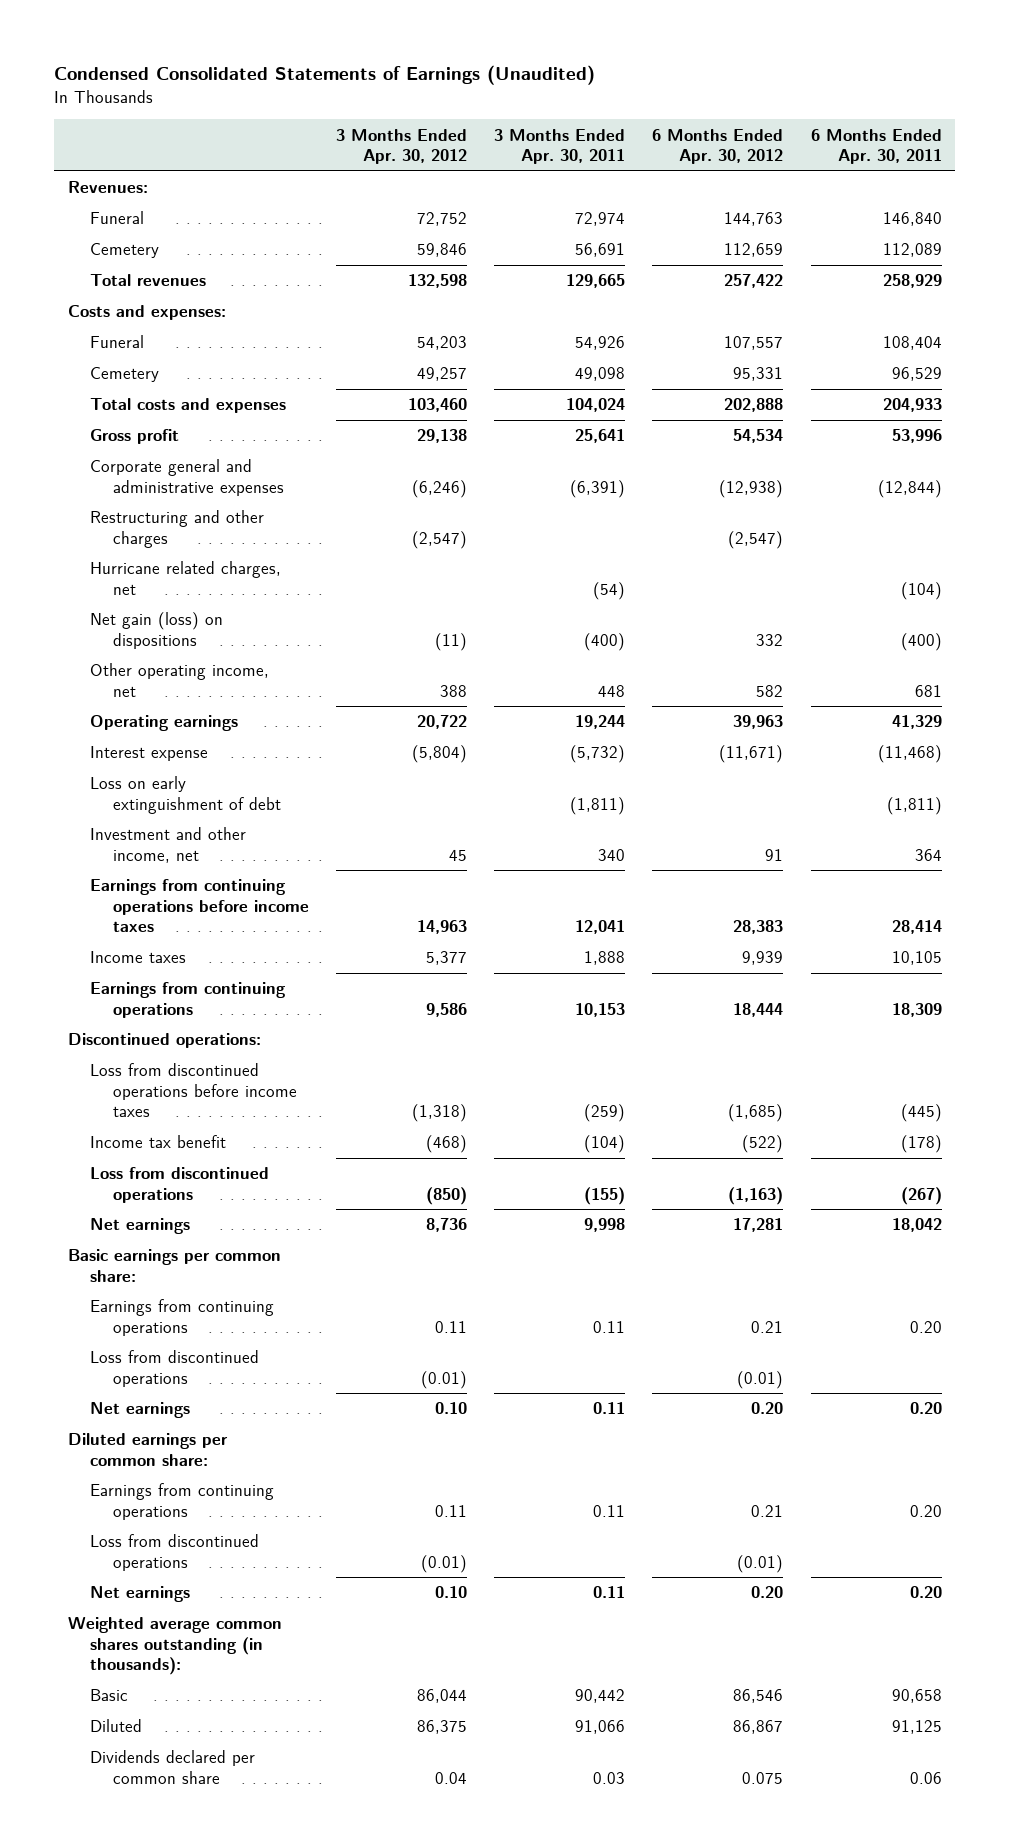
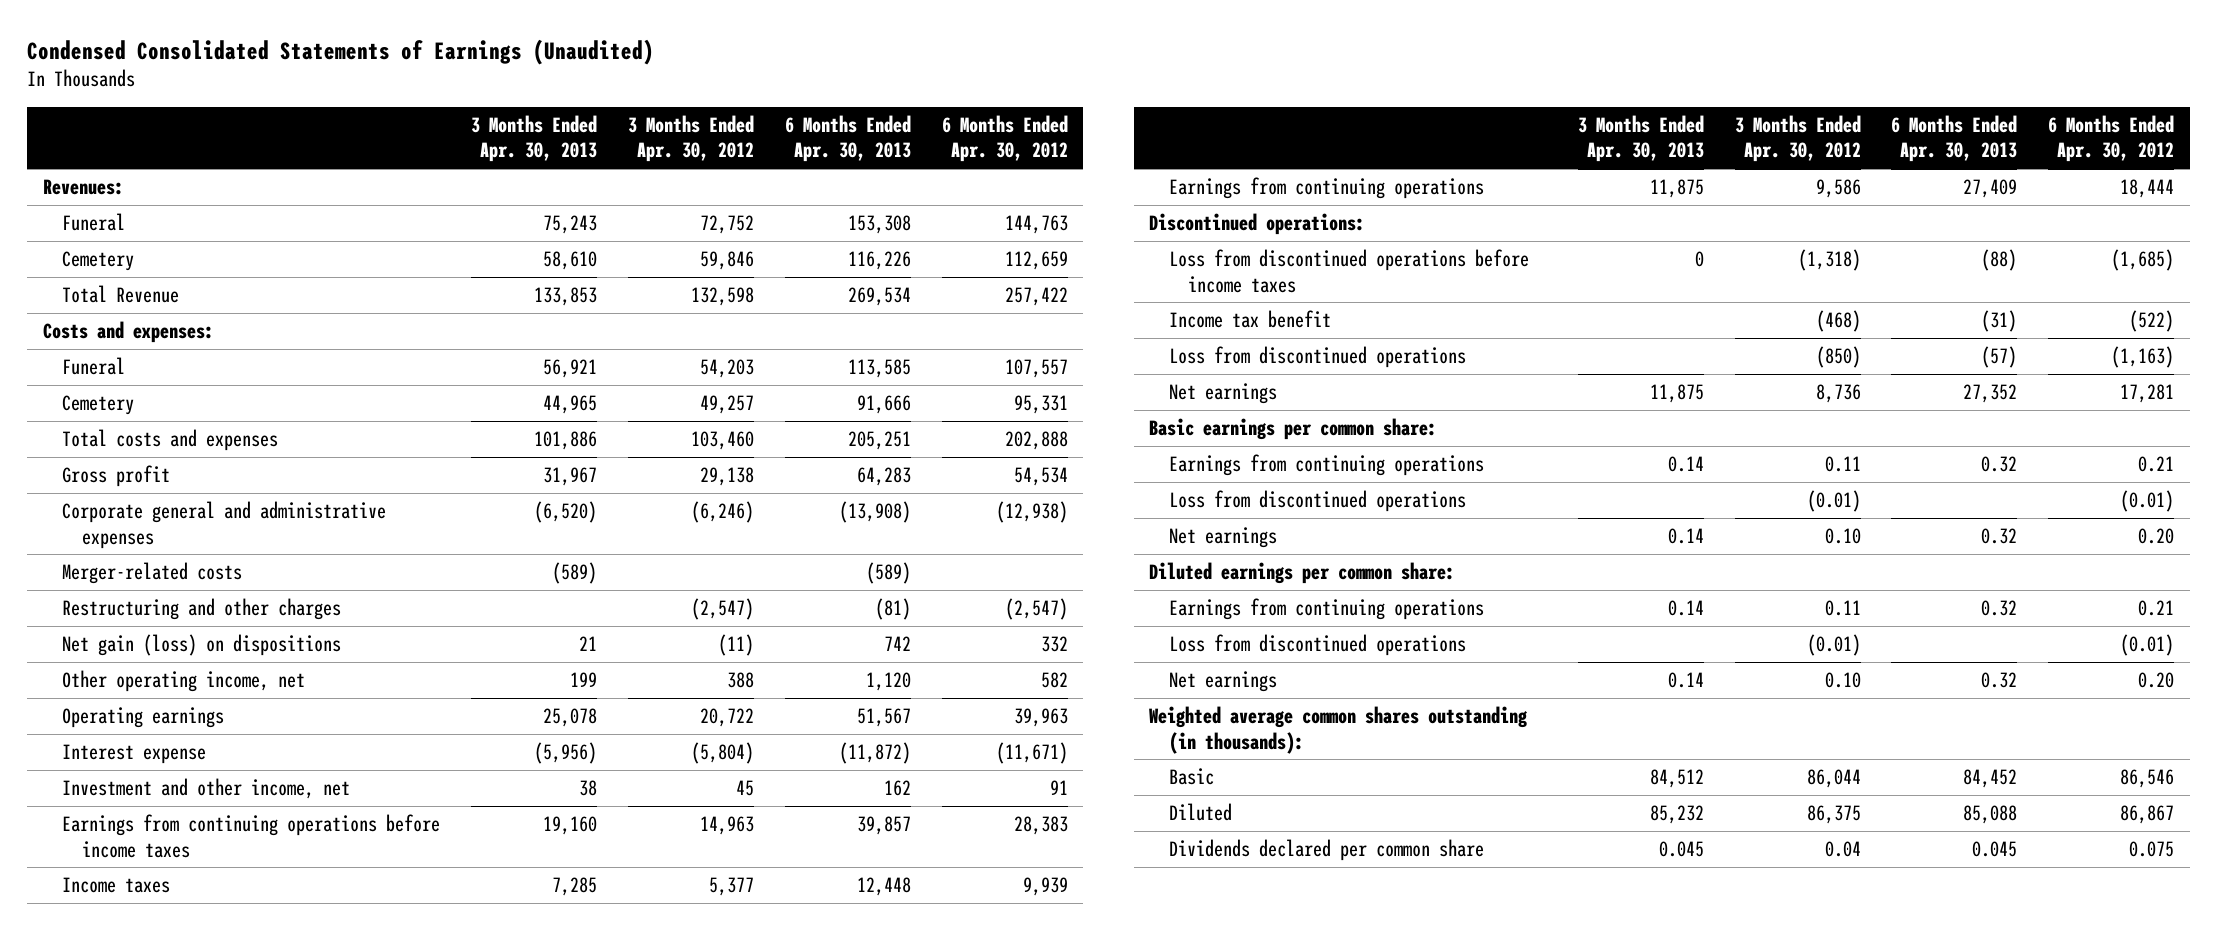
- | 3 Months Ended Apr. 30, 2012 | 3 Months Ended Apr. 30, 2011 | 6 Months Ended Apr. 30, 2012 | 6 Months Ended Apr. 30, 2011
+ | 3 Months Ended Apr. 30, 2013 | 3 Months Ended Apr. 30, 2012 | 6 Months Ended Apr. 30, 2013 | 6 Months Ended Apr. 30, 2012
- Total revenues | 132,598 | 129,665 | 257,422 | 258,929
+ Total Revenue | 133,853 | 132,598 | 269,534 | 257,422
+ Merger-related costs | (589) | | (589) |
- Hurricane related charges, net | | (54) | | (104)
- Loss on early extinguishment of debt | | (1,811) | | (1,811)

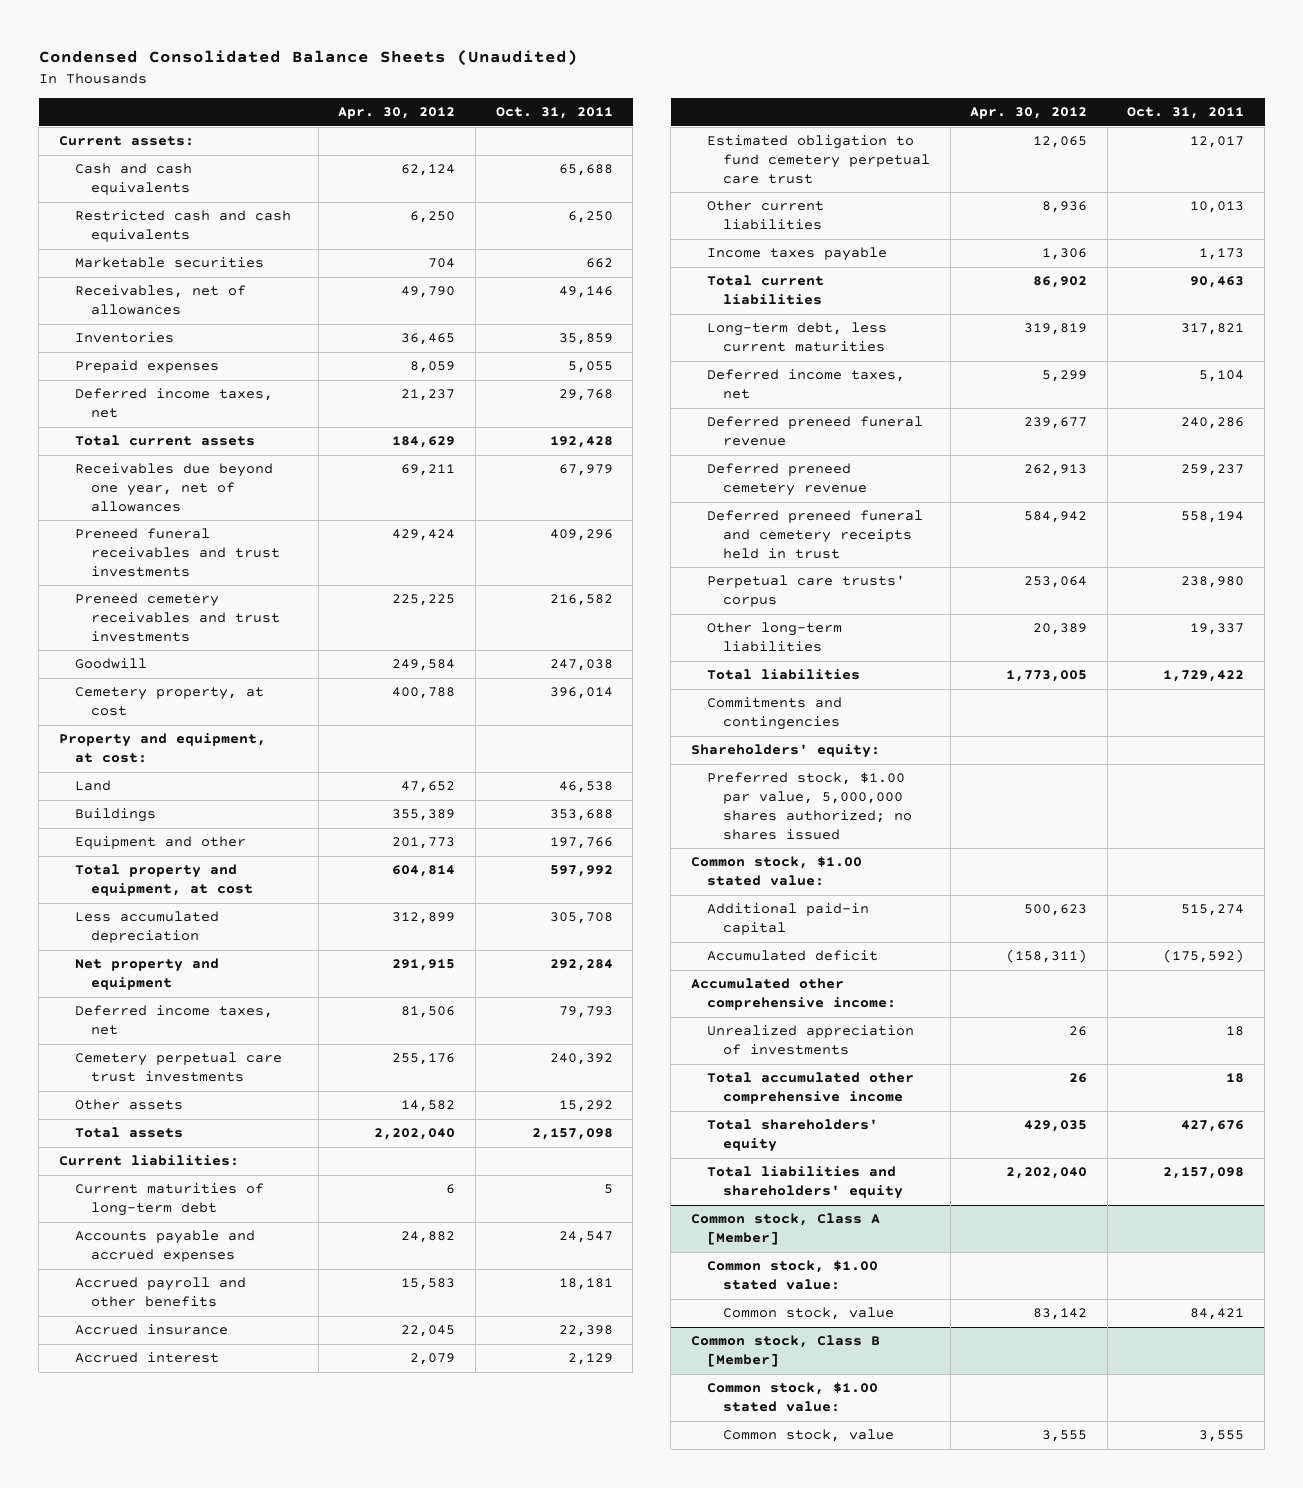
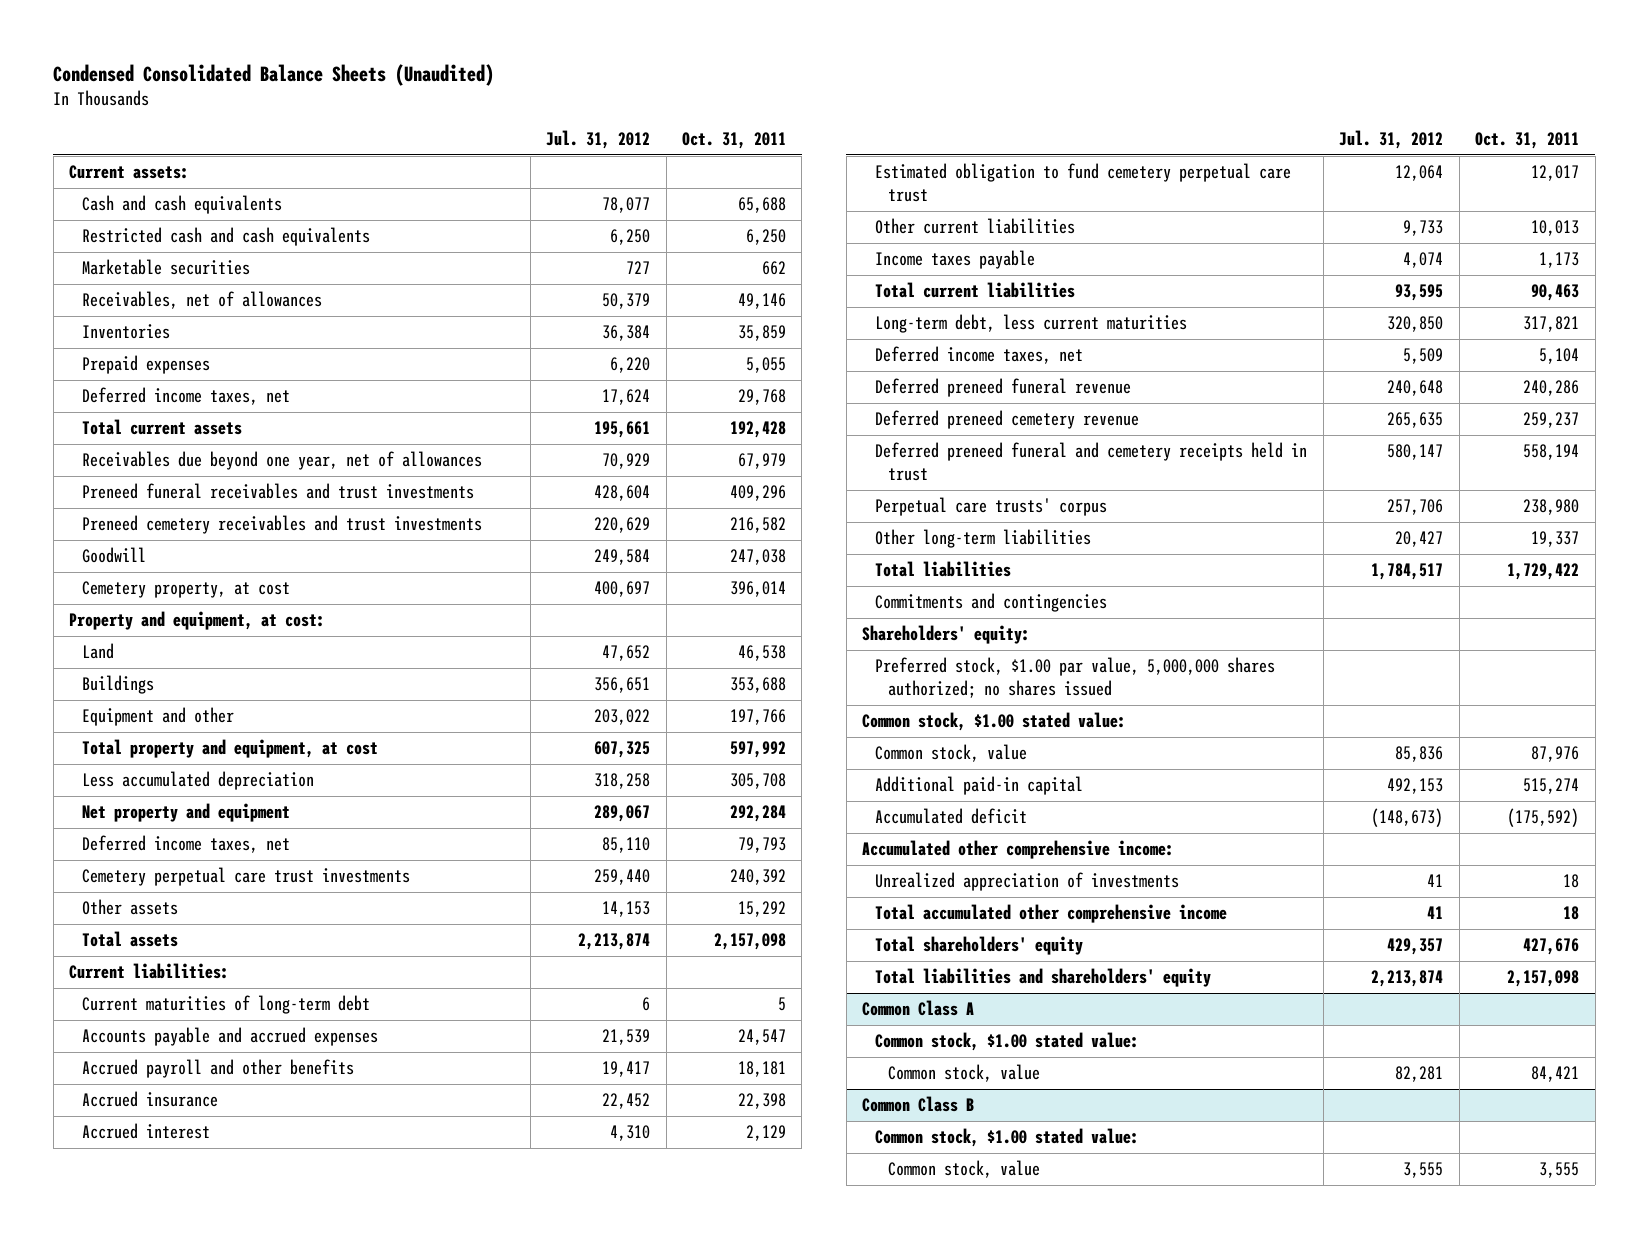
- | Apr. 30, 2012 | Oct. 31, 2011
+ | Jul. 31, 2012 | Oct. 31, 2011
+ Common stock, value | 85,836 | 87,976
- Common stock, Class A [Member]
+ Common Class A
- Common stock, Class B [Member]
+ Common Class B

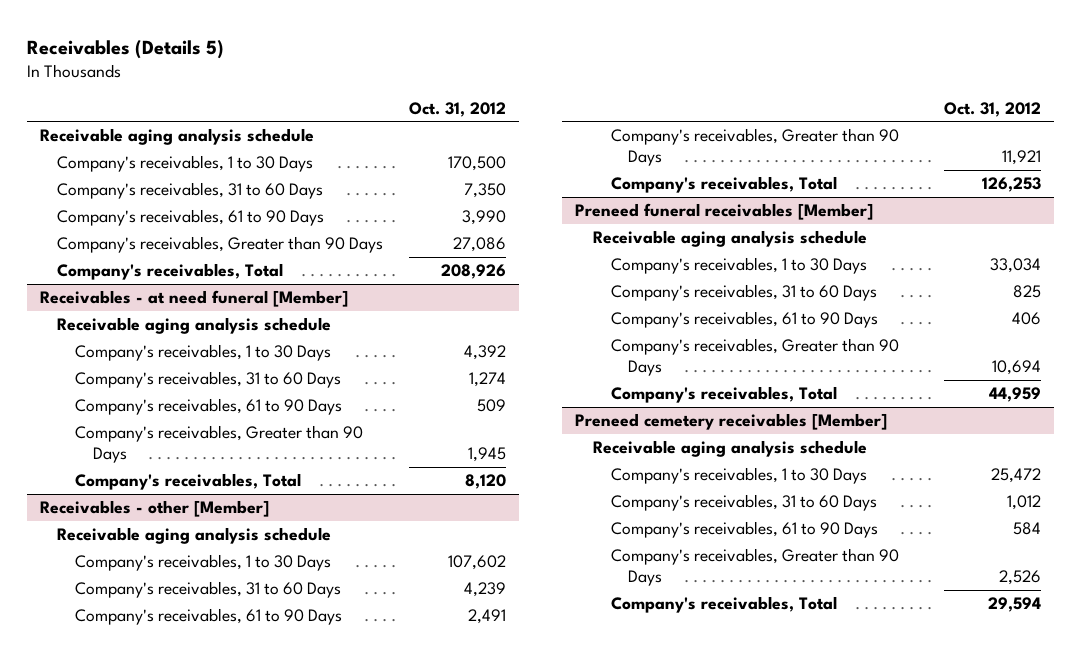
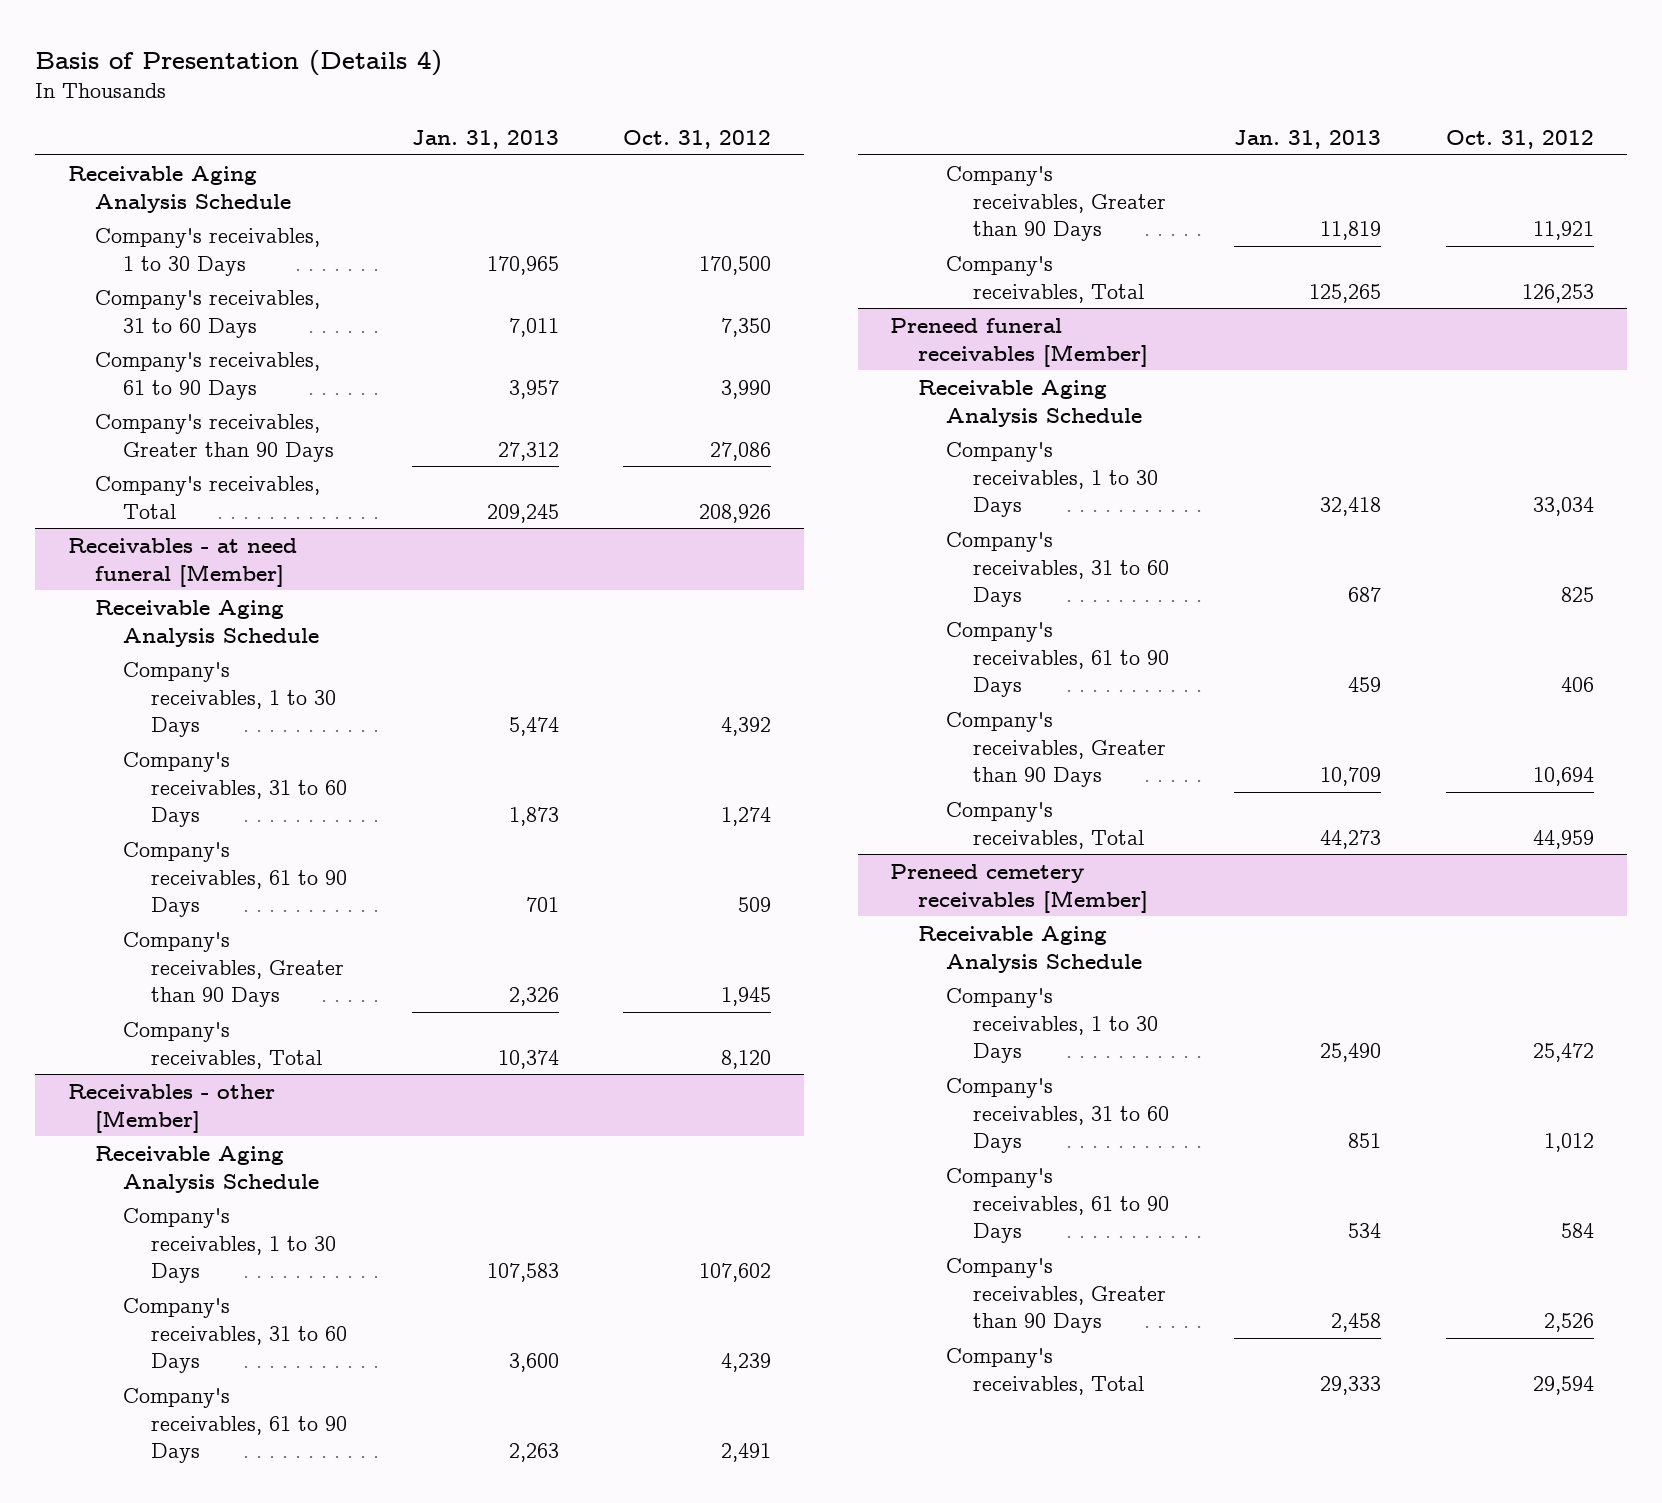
- Receivables (Details 5)
+ Basis of Presentation (Details 4)
- | Oct. 31, 2012
+ | Jan. 31, 2013 | Oct. 31, 2012
- Receivable aging analysis schedule
+ Receivable Aging Analysis Schedule
@ Receivables - at need funeral [Member]
- Receivable aging analysis schedule
+ Receivable Aging Analysis Schedule
@ Receivables - other [Member]
- Receivable aging analysis schedule
+ Receivable Aging Analysis Schedule
@ Preneed funeral receivables [Member]
- Receivable aging analysis schedule
+ Receivable Aging Analysis Schedule
@ Preneed cemetery receivables [Member]
- Receivable aging analysis schedule
+ Receivable Aging Analysis Schedule

